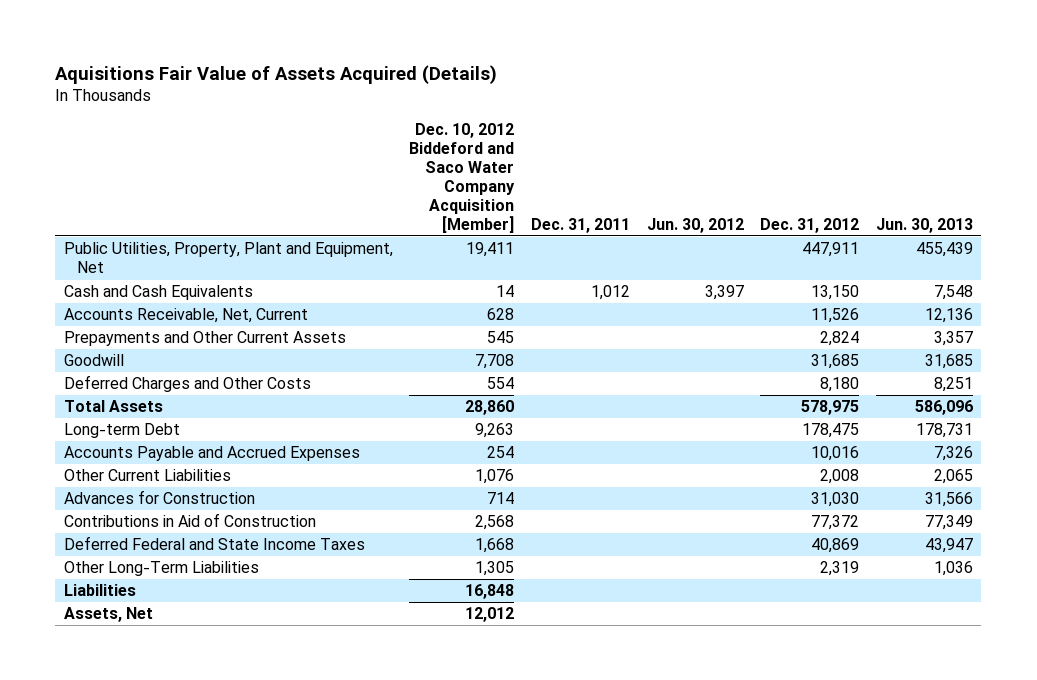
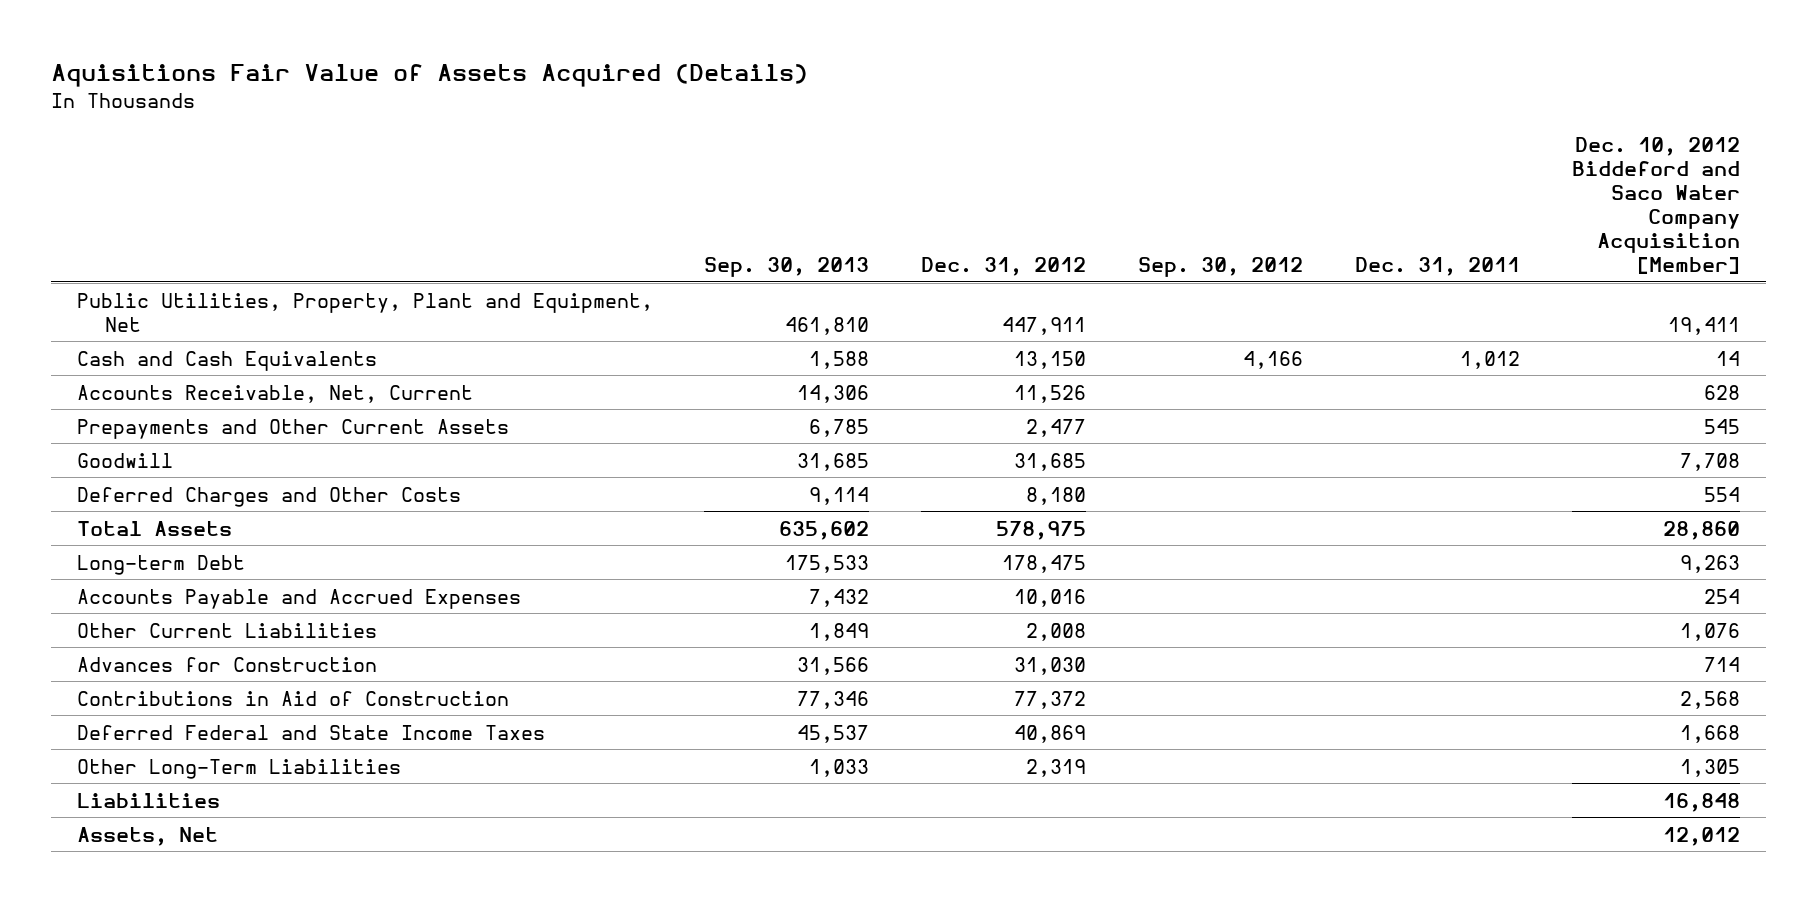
- | Dec. 10, 2012 Biddeford and Saco Water Company Acquisition [Member] | Dec. 31, 2011 | Jun. 30, 2012 | Dec. 31, 2012 | Jun. 30, 2013
+ | Sep. 30, 2013 | Dec. 31, 2012 | Sep. 30, 2012 | Dec. 31, 2011 | Dec. 10, 2012 Biddeford and Saco Water Company Acquisition [Member]
- Prepayments and Other Current Assets | 545 | | | 2,824 | 3,357
+ Prepayments and Other Current Assets | 6,785 | 2,477 | | | 545

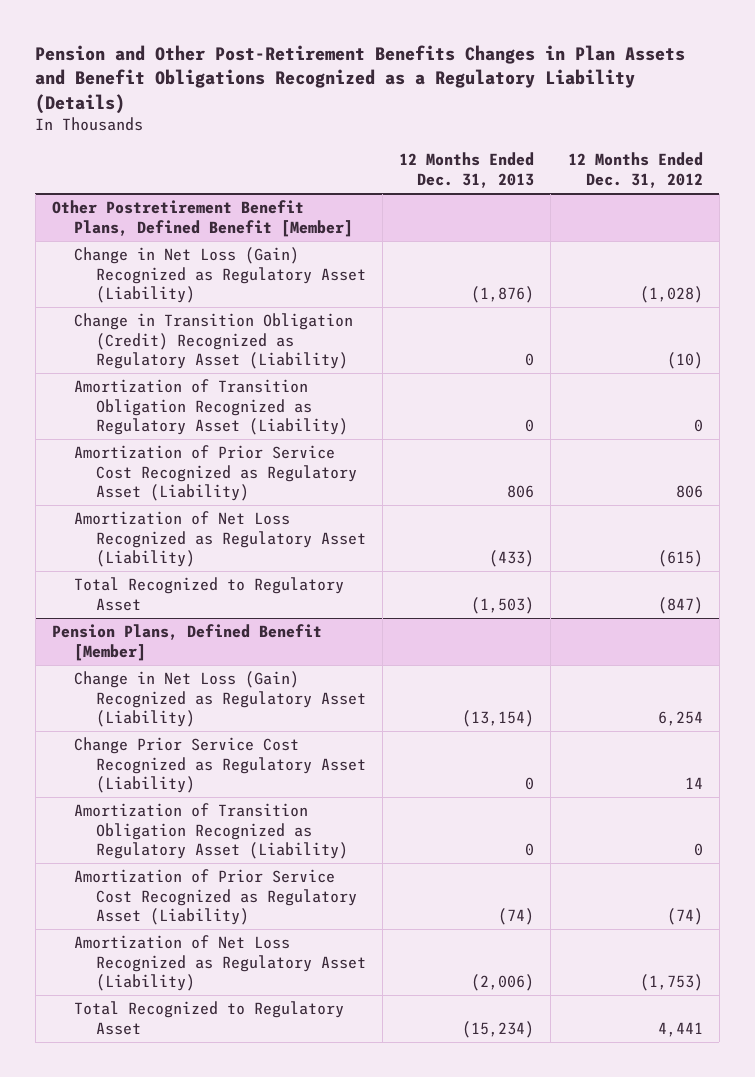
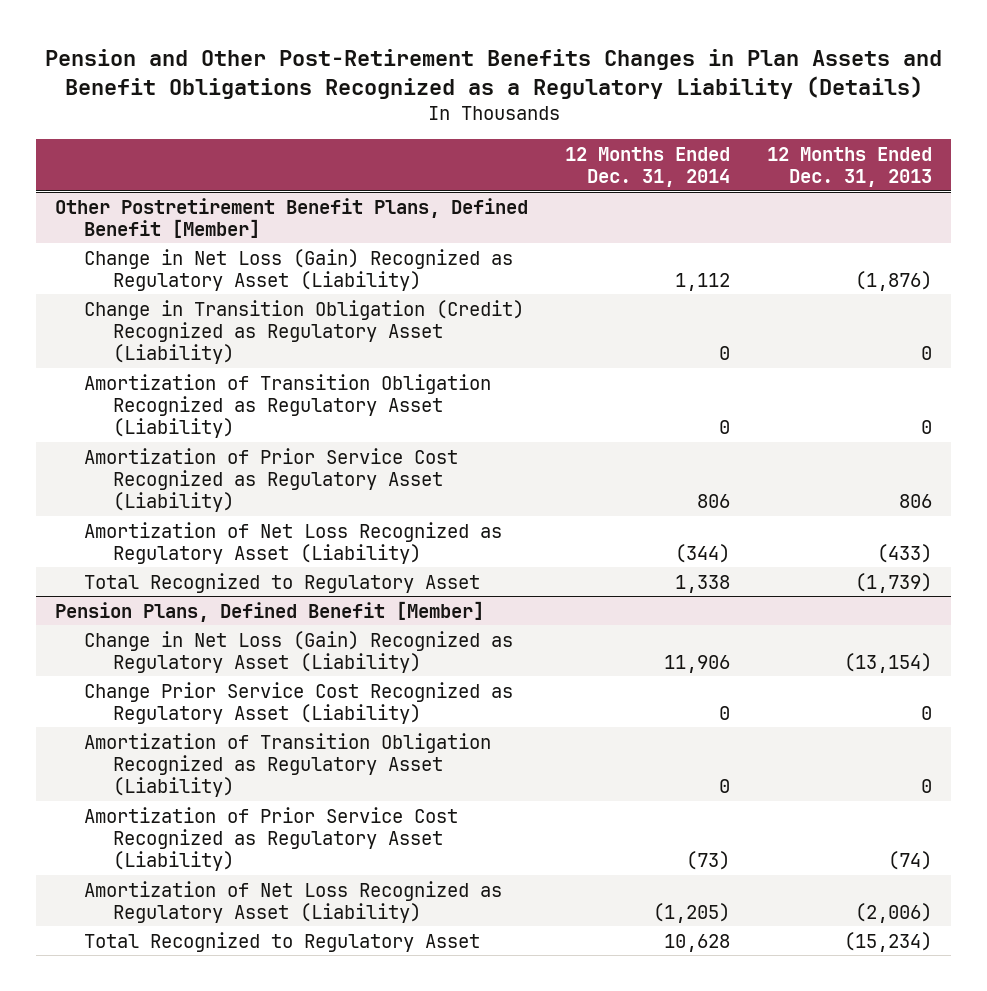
- | 12 Months Ended Dec. 31, 2013 | 12 Months Ended Dec. 31, 2012
+ | 12 Months Ended Dec. 31, 2014 | 12 Months Ended Dec. 31, 2013
@ Other Postretirement Benefit Plans, Defined Benefit [Member]
- Total Recognized to Regulatory Asset | (1,503) | (847)
+ Total Recognized to Regulatory Asset | 1,338 | (1,739)

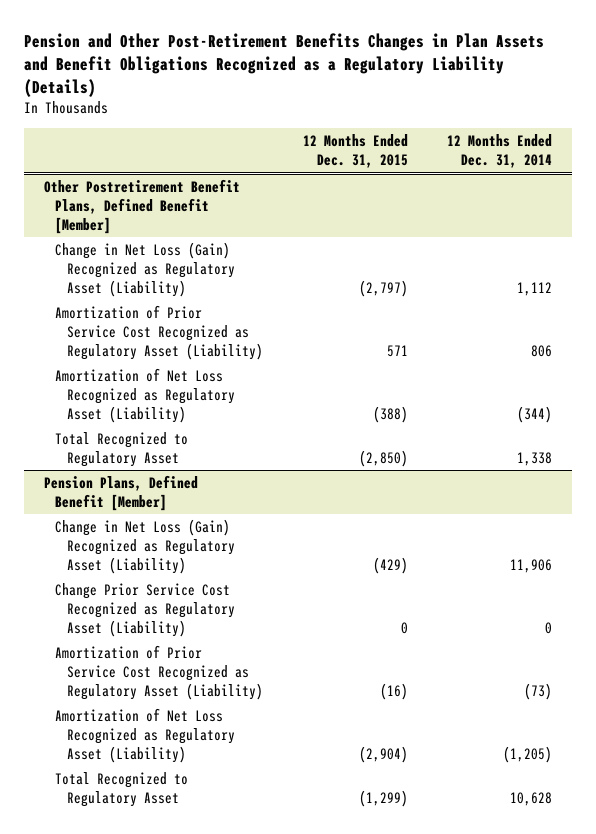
- | 12 Months Ended Dec. 31, 2014 | 12 Months Ended Dec. 31, 2013
+ | 12 Months Ended Dec. 31, 2015 | 12 Months Ended Dec. 31, 2014
@ Other Postretirement Benefit Plans, Defined Benefit [Member]
- Change in Transition Obligation (Credit) Recognized as Regulatory Asset (Liability) | 0 | 0
- Amortization of Transition Obligation Recognized as Regulatory Asset (Liability) | 0 | 0
@ Pension Plans, Defined Benefit [Member]
- Amortization of Transition Obligation Recognized as Regulatory Asset (Liability) | 0 | 0

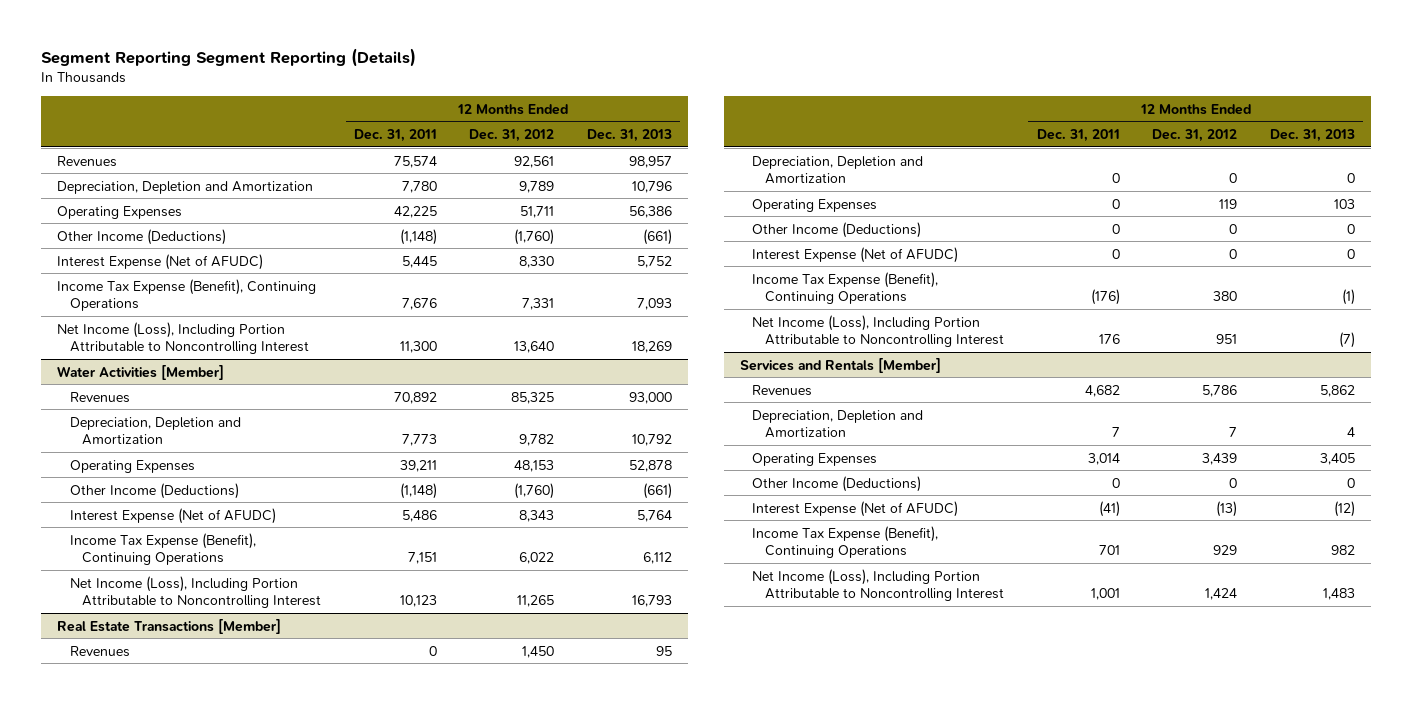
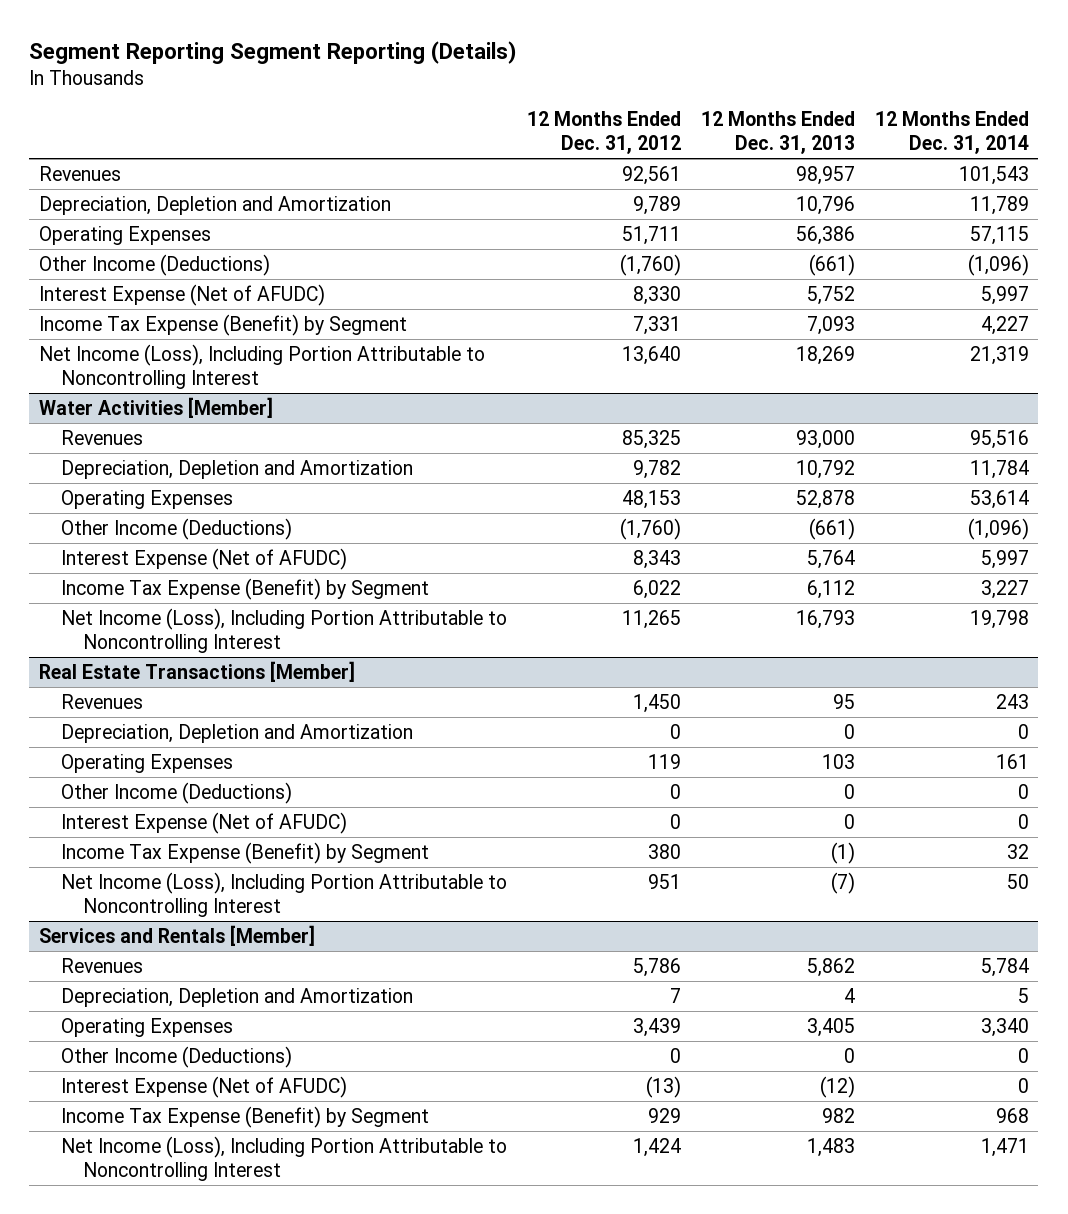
- | 12 Months Ended Dec. 31, 2011 | 12 Months Ended Dec. 31, 2012 | 12 Months Ended Dec. 31, 2013
+ | 12 Months Ended Dec. 31, 2012 | 12 Months Ended Dec. 31, 2013 | 12 Months Ended Dec. 31, 2014
- Income Tax Expense (Benefit), Continuing Operations | 7,676 | 7,331 | 7,093
+ Income Tax Expense (Benefit) by Segment | 7,331 | 7,093 | 4,227
@ Water Activities [Member]
- Income Tax Expense (Benefit), Continuing Operations | 7,151 | 6,022 | 6,112
+ Income Tax Expense (Benefit) by Segment | 6,022 | 6,112 | 3,227
@ Real Estate Transactions [Member]
- Income Tax Expense (Benefit), Continuing Operations | (176) | 380 | (1)
+ Income Tax Expense (Benefit) by Segment | 380 | (1) | 32
@ Services and Rentals [Member]
- Income Tax Expense (Benefit), Continuing Operations | 701 | 929 | 982
+ Income Tax Expense (Benefit) by Segment | 929 | 982 | 968

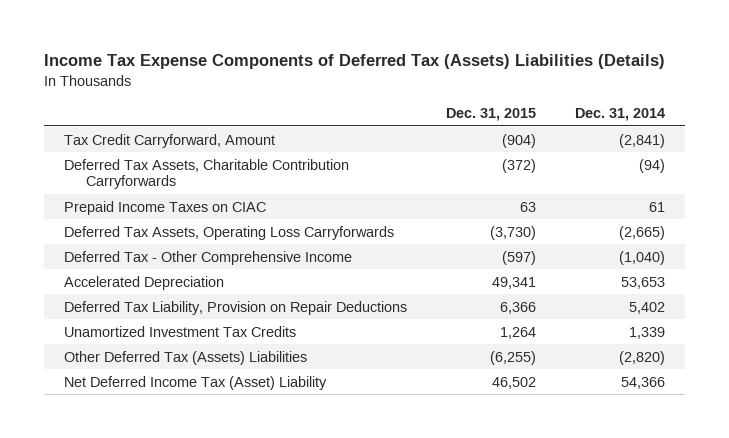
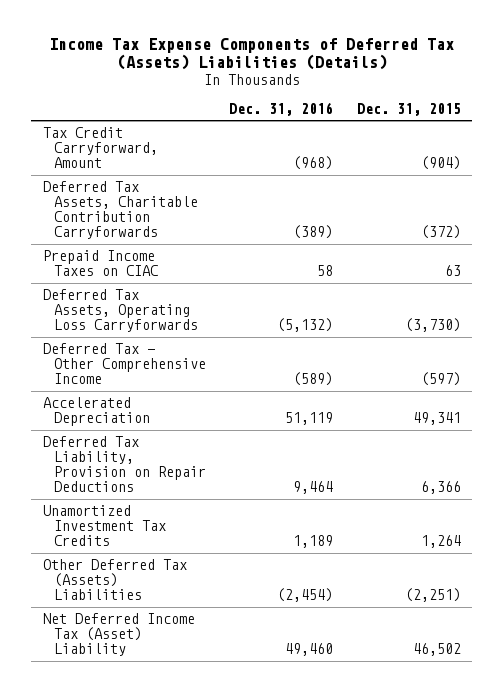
- | Dec. 31, 2015 | Dec. 31, 2014
+ | Dec. 31, 2016 | Dec. 31, 2015
- Other Deferred Tax (Assets) Liabilities | (6,255) | (2,820)
+ Other Deferred Tax (Assets) Liabilities | (2,454) | (2,251)

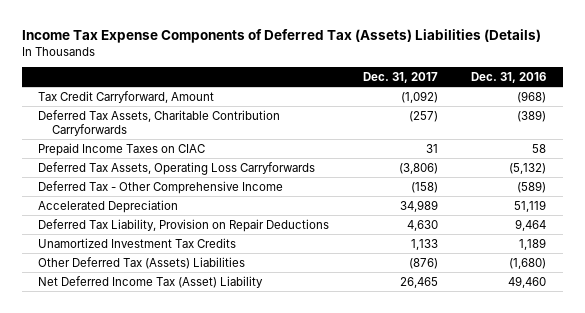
- | Dec. 31, 2016 | Dec. 31, 2015
+ | Dec. 31, 2017 | Dec. 31, 2016
- Other Deferred Tax (Assets) Liabilities | (2,454) | (2,251)
+ Other Deferred Tax (Assets) Liabilities | (876) | (1,680)

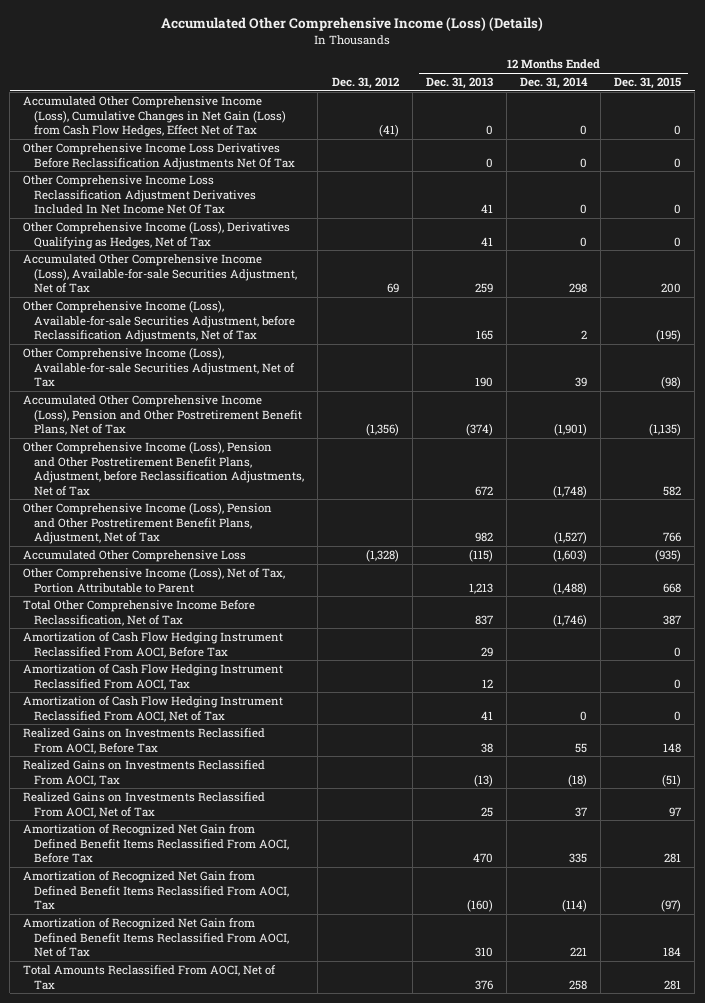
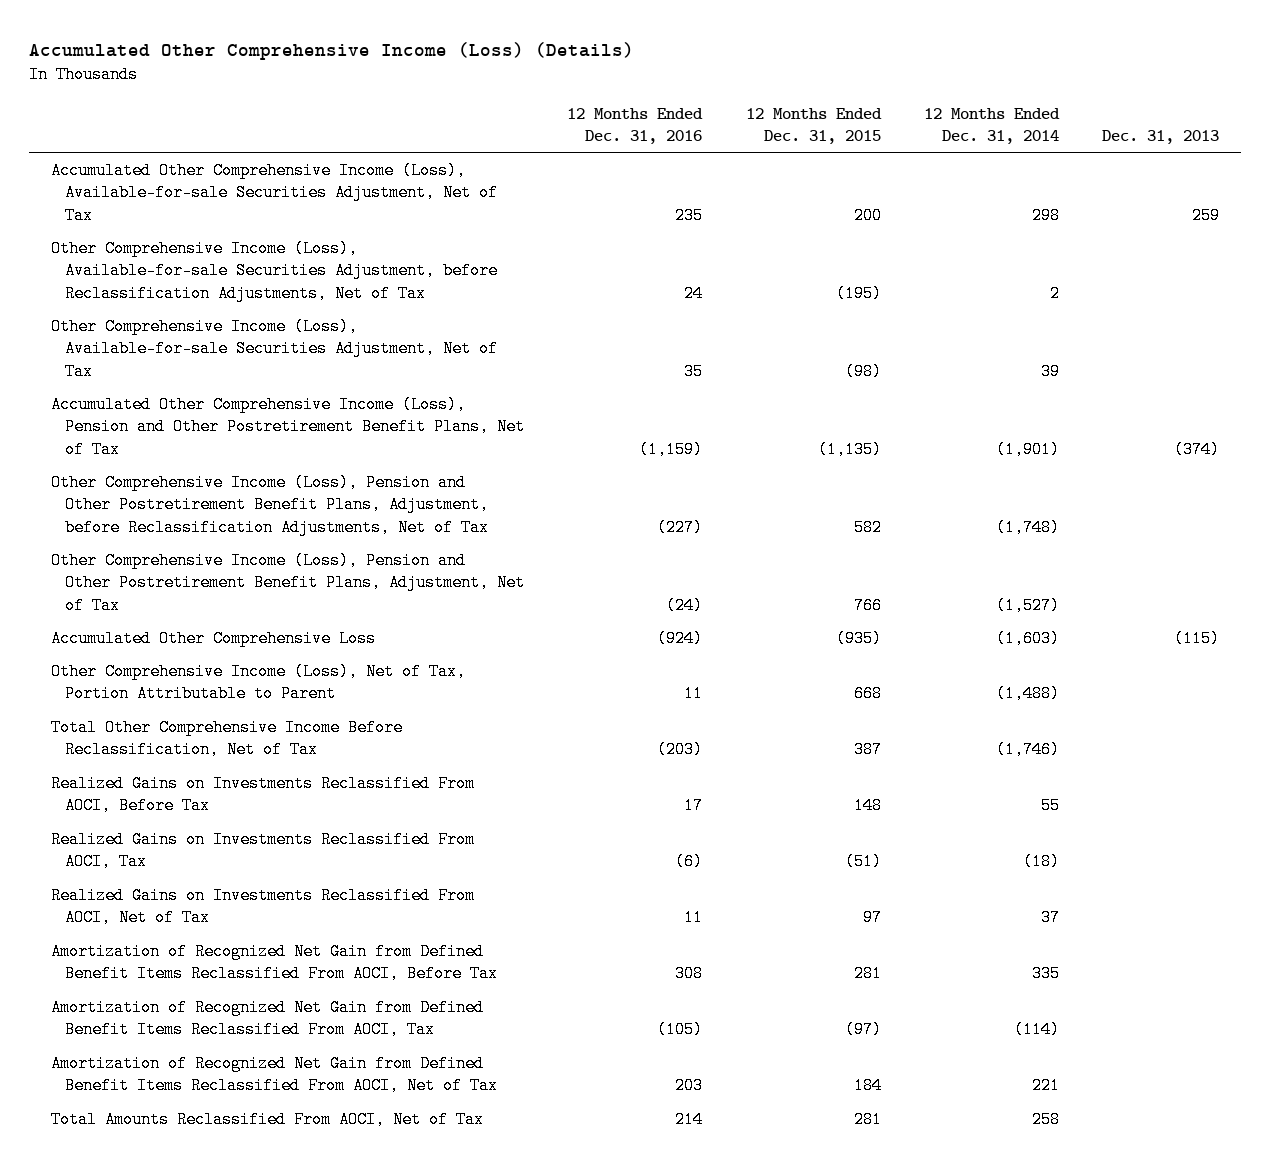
- | Dec. 31, 2012 | 12 Months Ended Dec. 31, 2013 | 12 Months Ended Dec. 31, 2014 | 12 Months Ended Dec. 31, 2015
+ | 12 Months Ended Dec. 31, 2016 | 12 Months Ended Dec. 31, 2015 | 12 Months Ended Dec. 31, 2014 | Dec. 31, 2013
- Accumulated Other Comprehensive Income (Loss), Cumulative Changes in Net Gain (Loss) from Cash Flow Hedges, Effect Net of Tax | (41) | 0 | 0 | 0
- Other Comprehensive Income Loss Derivatives Before Reclassification Adjustments Net Of Tax | | 0 | 0 | 0
- Other Comprehensive Income Loss Reclassification Adjustment Derivatives Included In Net Income Net Of Tax | | 41 | 0 | 0
- Other Comprehensive Income (Loss), Derivatives Qualifying as Hedges, Net of Tax | | 41 | 0 | 0
- Amortization of Cash Flow Hedging Instrument Reclassified From AOCI, Before Tax | | 29 | | 0
- Amortization of Cash Flow Hedging Instrument Reclassified From AOCI, Tax | | 12 | | 0
- Amortization of Cash Flow Hedging Instrument Reclassified From AOCI, Net of Tax | | 41 | 0 | 0

